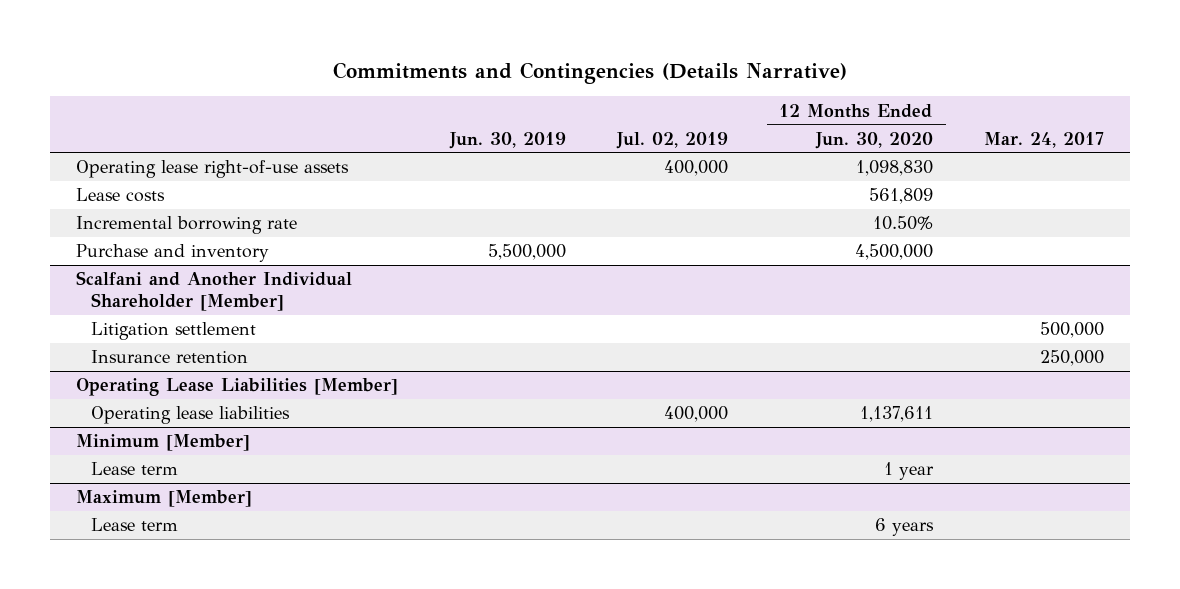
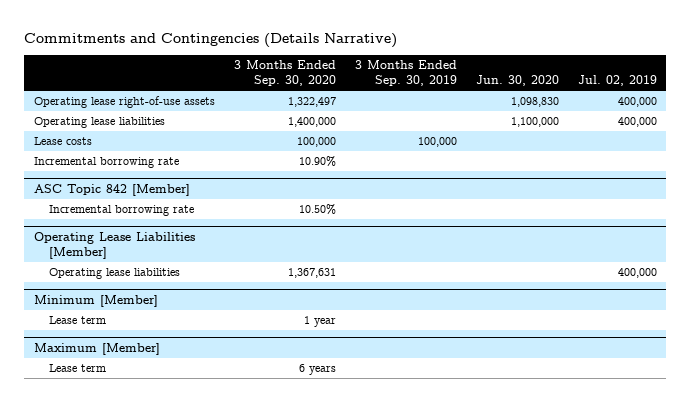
- | Jun. 30, 2019 | Jul. 02, 2019 | 12 Months Ended Jun. 30, 2020 | Mar. 24, 2017
+ | 3 Months Ended Sep. 30, 2020 | 3 Months Ended Sep. 30, 2019 | Jun. 30, 2020 | Jul. 02, 2019
+ Operating lease liabilities | 1,400,000 | | 1,100,000 | 400,000
- Purchase and inventory | 5,500,000 | | 4,500,000 |
- Scalfani and Another Individual Shareholder [Member]
- Litigation settlement | | | | 500,000
- Insurance retention | | | | 250,000
+ ASC Topic 842 [Member]
+ Incremental borrowing rate | 10.50% | | |

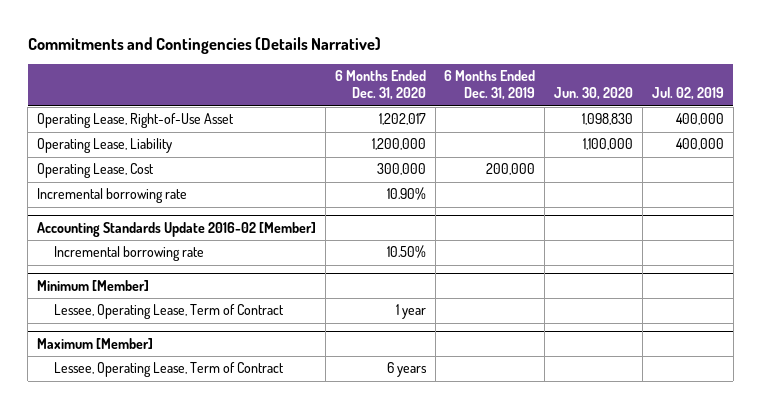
- | 3 Months Ended Sep. 30, 2020 | 3 Months Ended Sep. 30, 2019 | Jun. 30, 2020 | Jul. 02, 2019
+ | 6 Months Ended Dec. 31, 2020 | 6 Months Ended Dec. 31, 2019 | Jun. 30, 2020 | Jul. 02, 2019
- Operating lease right-of-use assets | 1,322,497 | | 1,098,830 | 400,000
- Operating lease liabilities | 1,400,000 | | 1,100,000 | 400,000
- Lease costs | 100,000 | 100,000 | |
+ Operating Lease, Right-of-Use Asset | 1,202,017 | | 1,098,830 | 400,000
+ Operating Lease, Liability | 1,200,000 | | 1,100,000 | 400,000
+ Operating Lease, Cost | 300,000 | 200,000 | |
- ASC Topic 842 [Member]
+ Accounting Standards Update 2016-02 [Member]
- Operating Lease Liabilities [Member]
- Operating lease liabilities | 1,367,631 | | | 400,000
@ Minimum [Member]
- Lease term | 1 year | | |
+ Lessee, Operating Lease, Term of Contract | 1 year | | |
@ Maximum [Member]
- Lease term | 6 years | | |
+ Lessee, Operating Lease, Term of Contract | 6 years | | |

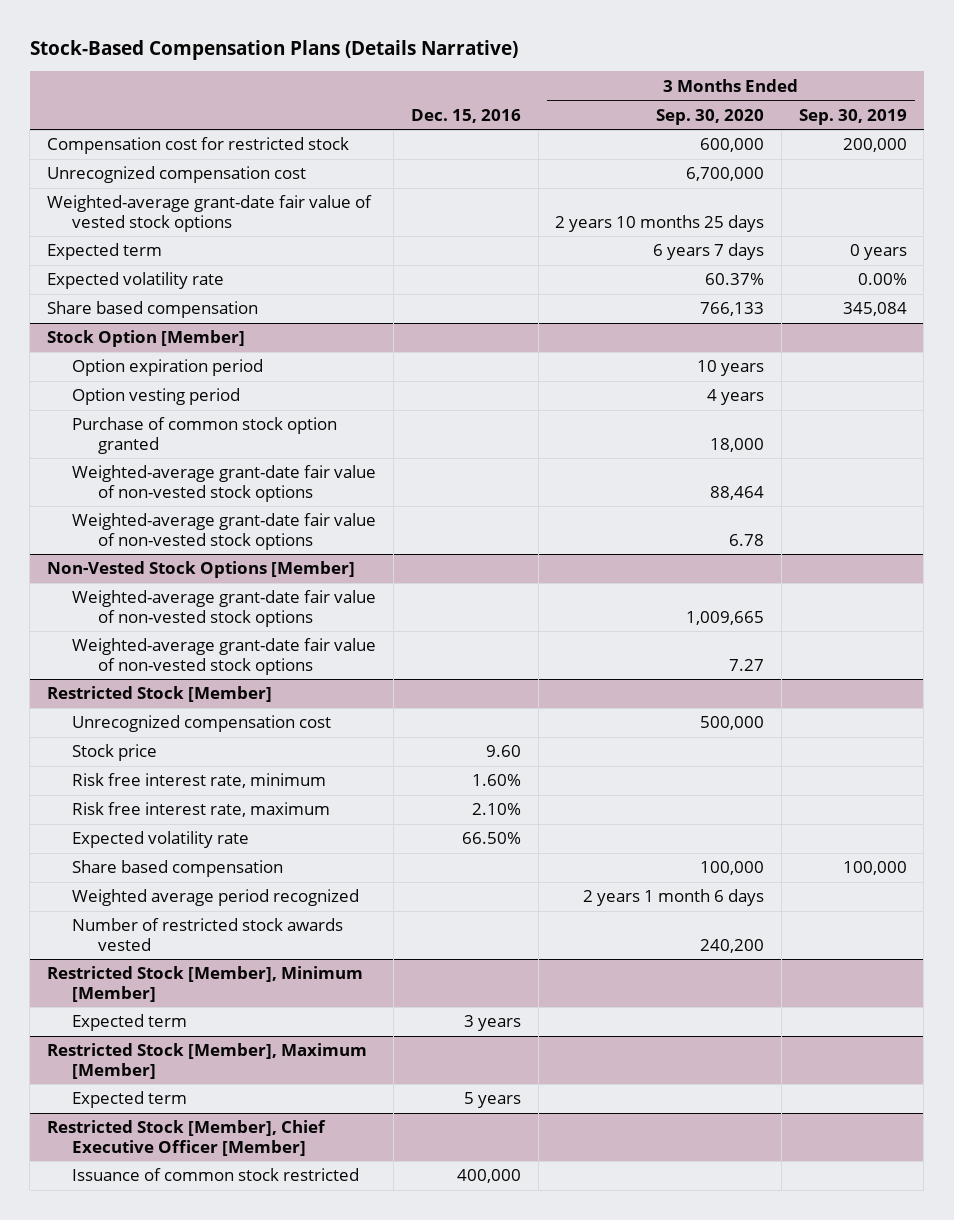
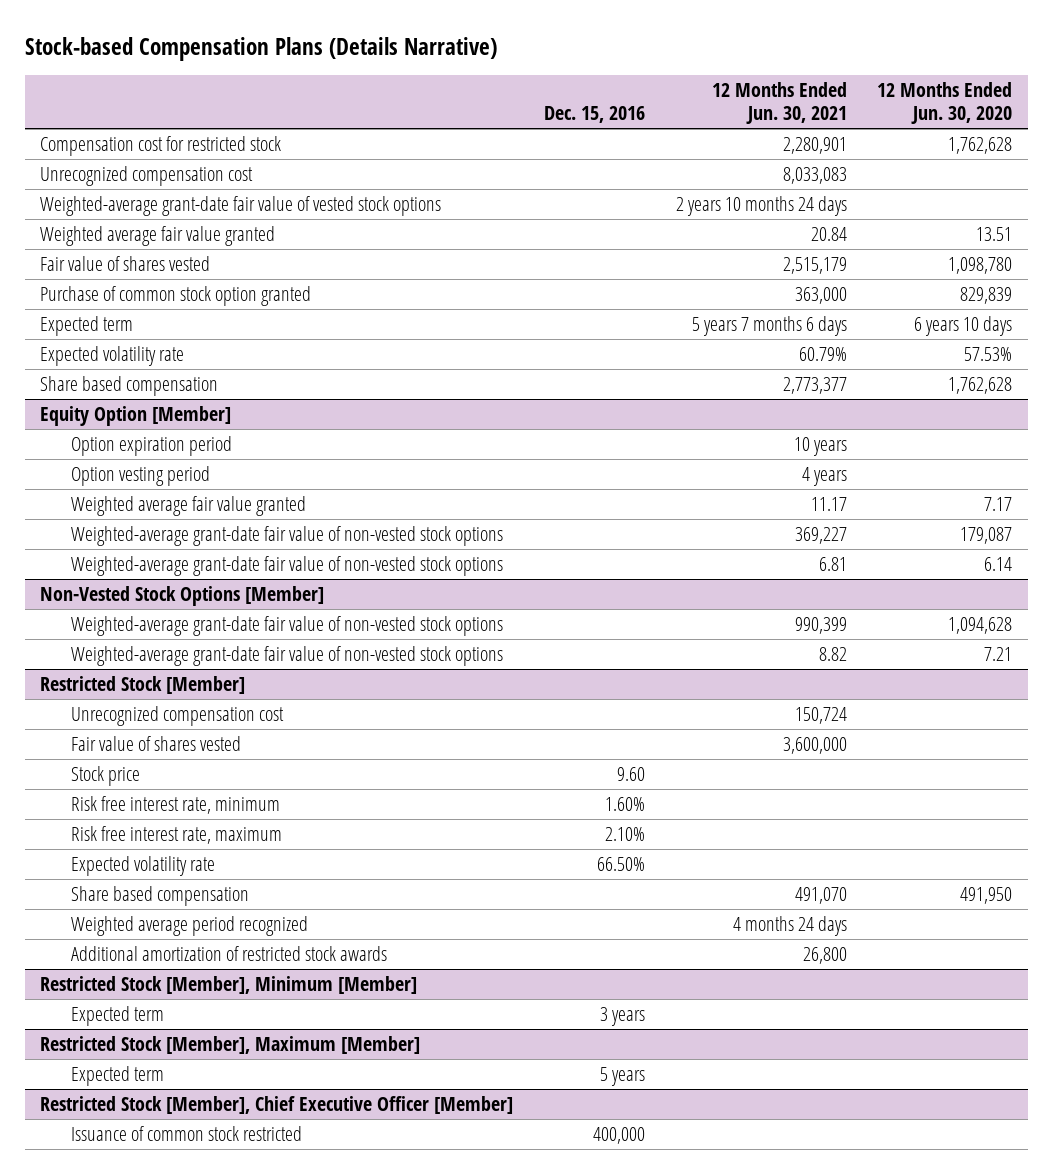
- Stock-Based Compensation Plans (Details Narrative)
+ Stock-based Compensation Plans (Details Narrative)
- | Dec. 15, 2016 | 3 Months Ended Sep. 30, 2020 | 3 Months Ended Sep. 30, 2019
+ | Dec. 15, 2016 | 12 Months Ended Jun. 30, 2021 | 12 Months Ended Jun. 30, 2020
+ Weighted average fair value granted | | 20.84 | 13.51
+ Fair value of shares vested | | 2,515,179 | 1,098,780
+ Purchase of common stock option granted | | 363,000 | 829,839
- Stock Option [Member]
+ Equity Option [Member]
- Purchase of common stock option granted | | 18,000 |
+ Weighted average fair value granted | | 11.17 | 7.17
@ Restricted Stock [Member]
+ Fair value of shares vested | | 3,600,000 |
- Number of restricted stock awards vested | | 240,200 |
+ Additional amortization of restricted stock awards | | 26,800 |

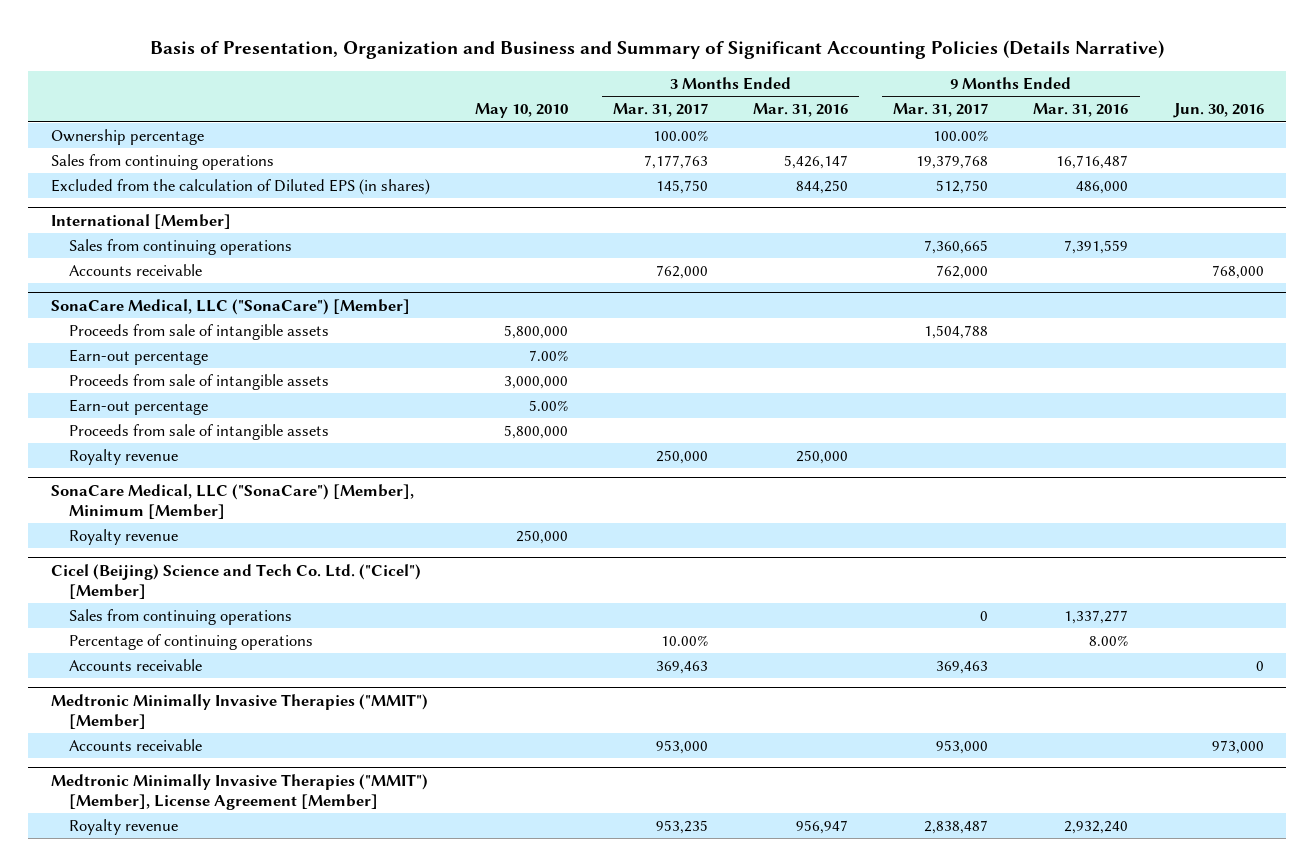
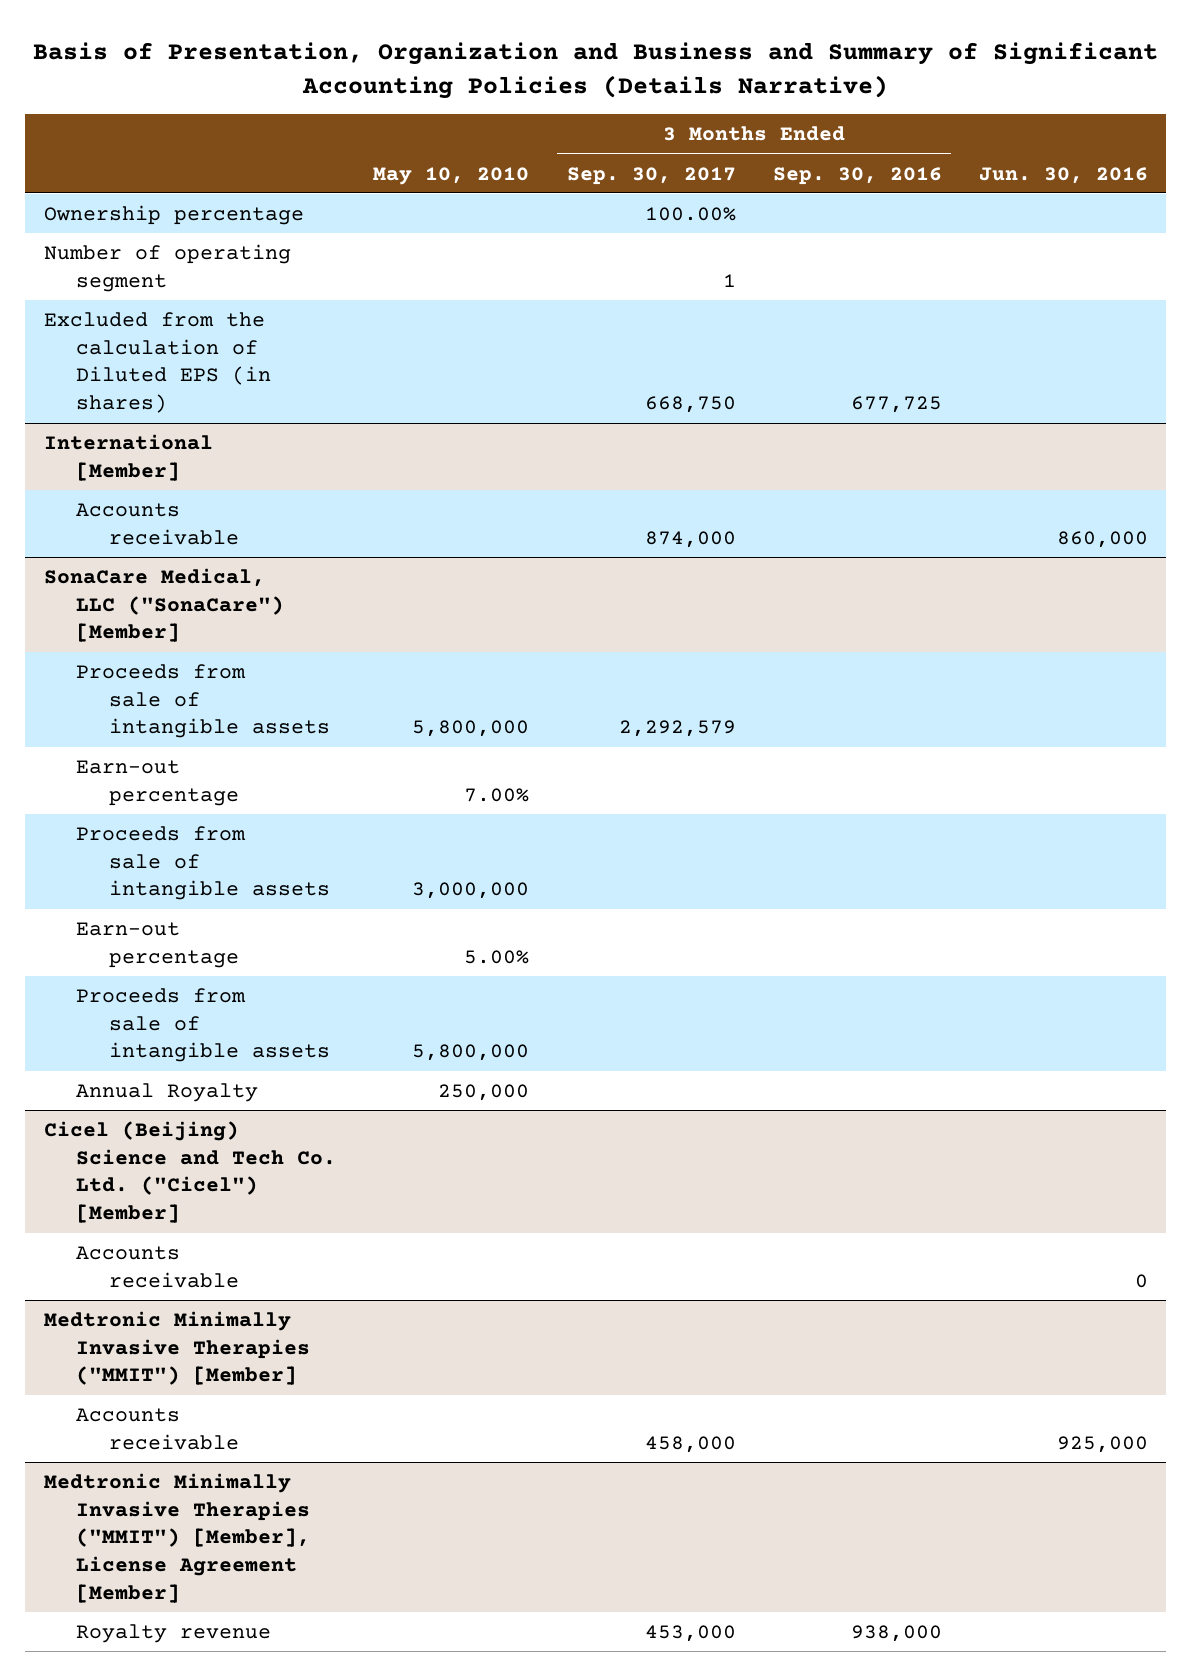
- | May 10, 2010 | 3 Months Ended Mar. 31, 2017 | 3 Months Ended Mar. 31, 2016 | 9 Months Ended Mar. 31, 2017 | 9 Months Ended Mar. 31, 2016 | Jun. 30, 2016
+ | May 10, 2010 | 3 Months Ended Sep. 30, 2017 | 3 Months Ended Sep. 30, 2016 | Jun. 30, 2016
- Sales from continuing operations | | 7,177,763 | 5,426,147 | 19,379,768 | 16,716,487 |
+ Number of operating segment | | 1 | |
@ International [Member]
- Sales from continuing operations | | | | 7,360,665 | 7,391,559 |
- Accounts receivable | | 762,000 | | 762,000 | | 768,000
+ Accounts receivable | | 874,000 | | 860,000
@ SonaCare Medical, LLC ("SonaCare") [Member]
- Royalty revenue | | 250,000 | 250,000 | | |
- SonaCare Medical, LLC ("SonaCare") [Member], Minimum [Member]
- Royalty revenue | 250,000 | | | | |
@ SonaCare Medical, LLC ("SonaCare") [Member]
+ Annual Royalty | 250,000 | | |
@ Cicel (Beijing) Science and Tech Co. Ltd. ("Cicel") [Member]
- Sales from continuing operations | | | | 0 | 1,337,277 |
- Percentage of continuing operations | | 10.00% | | | 8.00% |
@ Medtronic Minimally Invasive Therapies ("MMIT") [Member]
- Accounts receivable | | 953,000 | | 953,000 | | 973,000
+ Accounts receivable | | 458,000 | | 925,000

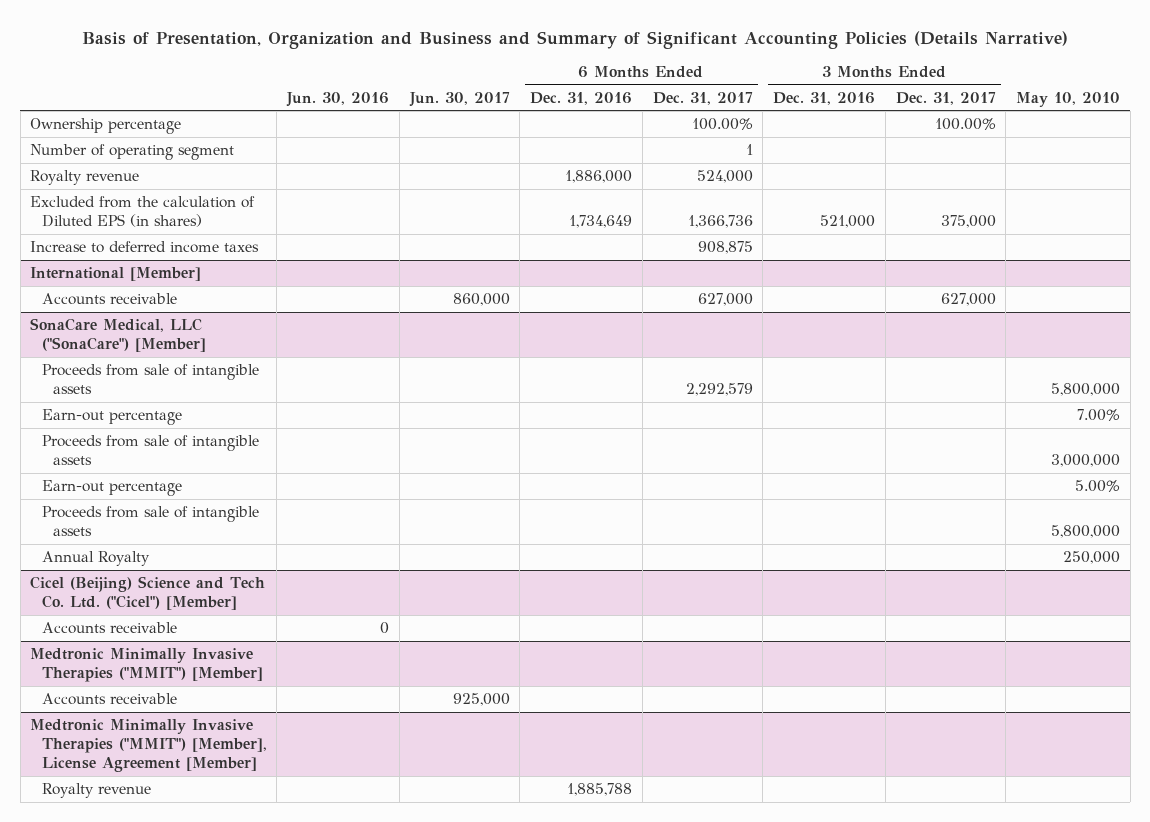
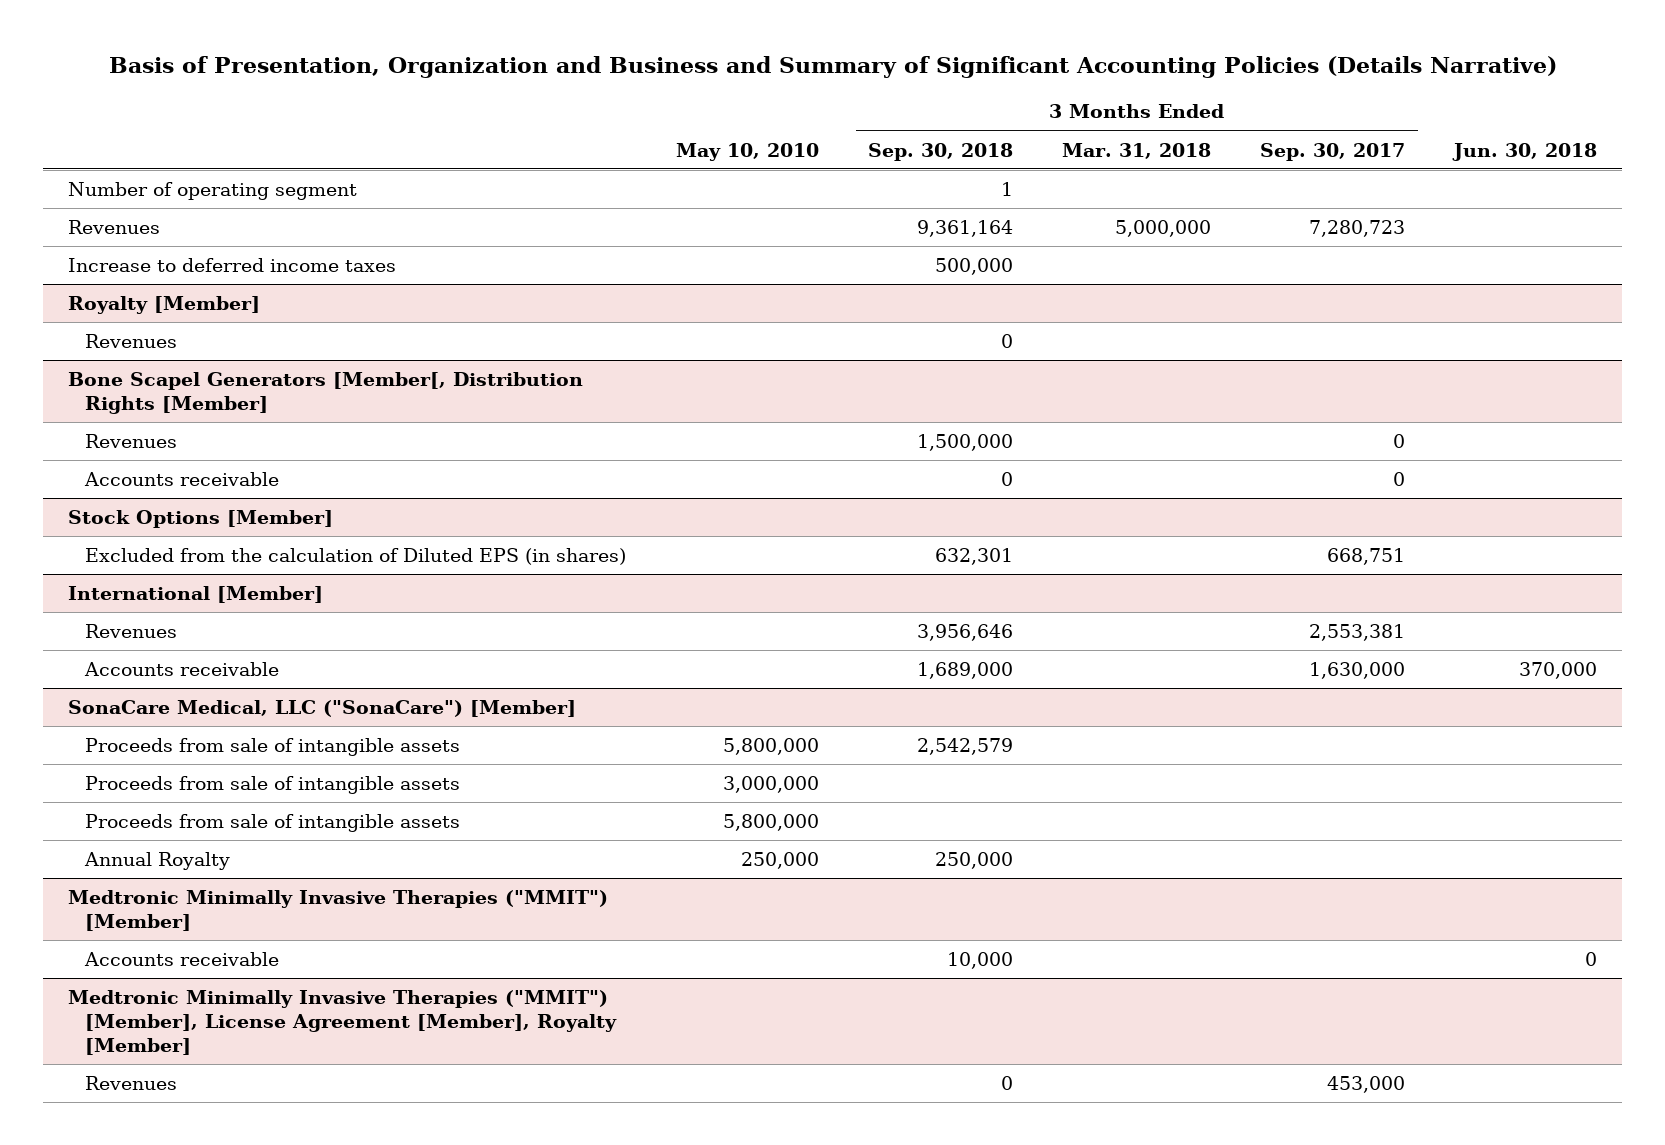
- | Jun. 30, 2016 | Jun. 30, 2017 | 6 Months Ended Dec. 31, 2016 | 6 Months Ended Dec. 31, 2017 | 3 Months Ended Dec. 31, 2016 | 3 Months Ended Dec. 31, 2017 | May 10, 2010
+ | May 10, 2010 | 3 Months Ended Sep. 30, 2018 | 3 Months Ended Mar. 31, 2018 | 3 Months Ended Sep. 30, 2017 | Jun. 30, 2018
- Ownership percentage | | | | 100.00% | | 100.00% |
- Royalty revenue | | | 1,886,000 | 524,000 | | |
- Excluded from the calculation of Diluted EPS (in shares) | | | 1,734,649 | 1,366,736 | 521,000 | 375,000 |
+ Revenues | | 9,361,164 | 5,000,000 | 7,280,723 |
+ Royalty [Member]
+ Revenues | | 0 | | |
+ Bone Scapel Generators [Member[, Distribution Rights [Member]
+ Revenues | | 1,500,000 | | 0 |
+ Accounts receivable | | 0 | | 0 |
+ Stock Options [Member]
+ Excluded from the calculation of Diluted EPS (in shares) | | 632,301 | | 668,751 |
@ International [Member]
+ Revenues | | 3,956,646 | | 2,553,381 |
@ SonaCare Medical, LLC ("SonaCare") [Member]
- Earn-out percentage | | | | | | | 7.00%
- Earn-out percentage | | | | | | | 5.00%
- Cicel (Beijing) Science and Tech Co. Ltd. ("Cicel") [Member]
- Accounts receivable | 0 | | | | | |
- Medtronic Minimally Invasive Therapies ("MMIT") [Member], License Agreement [Member]
- Royalty revenue | | | 1,885,788 | | | |
+ Medtronic Minimally Invasive Therapies ("MMIT") [Member], License Agreement [Member], Royalty [Member]
+ Revenues | | 0 | | 453,000 |

